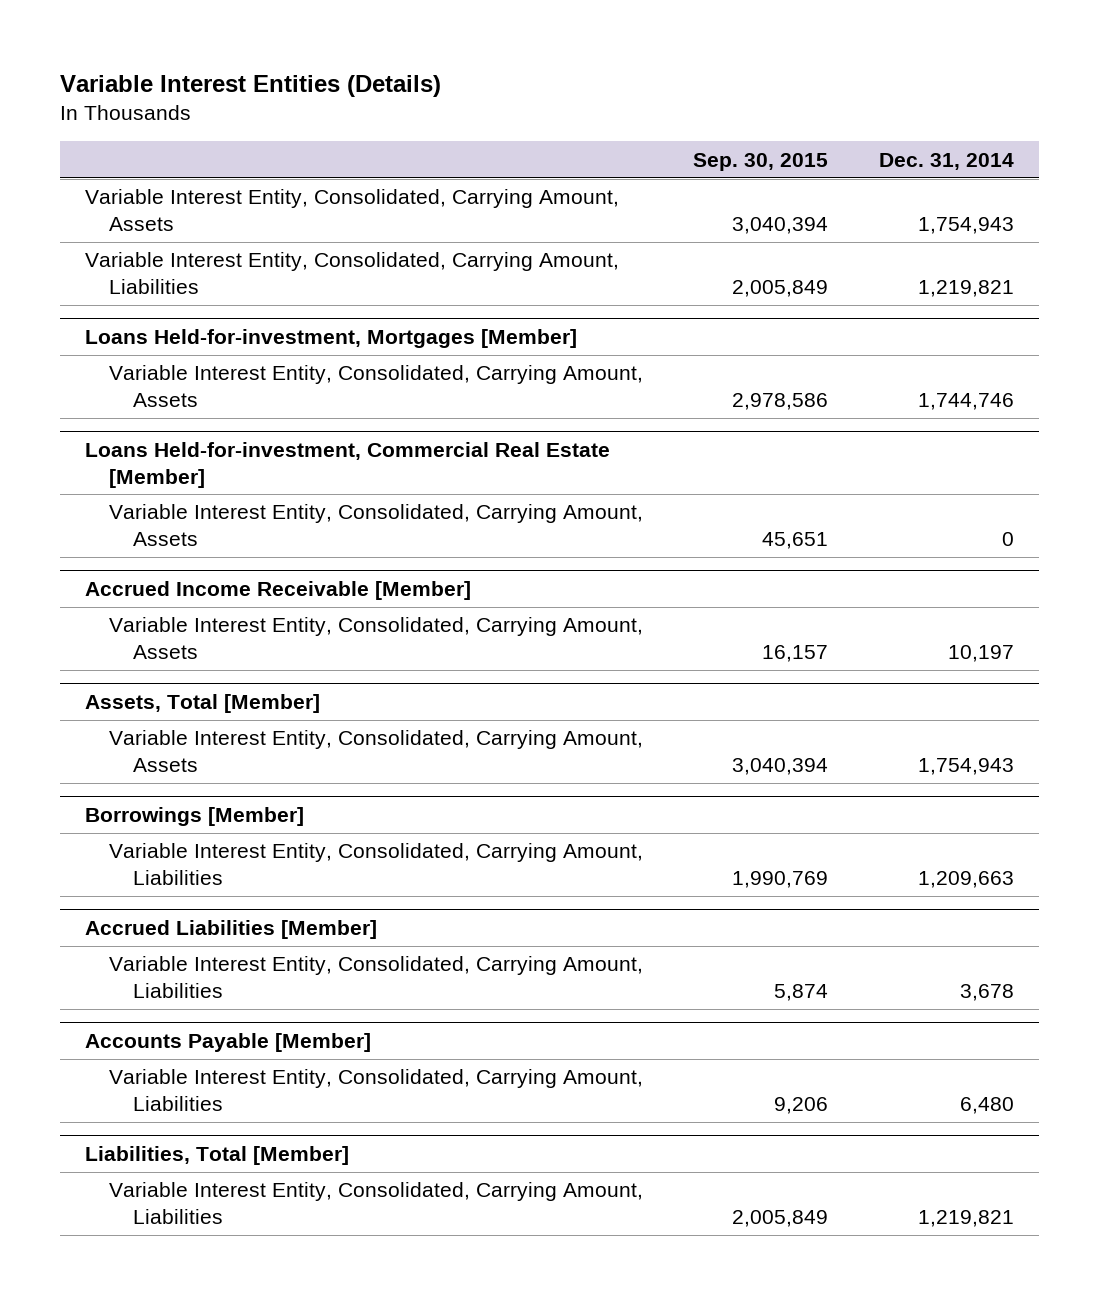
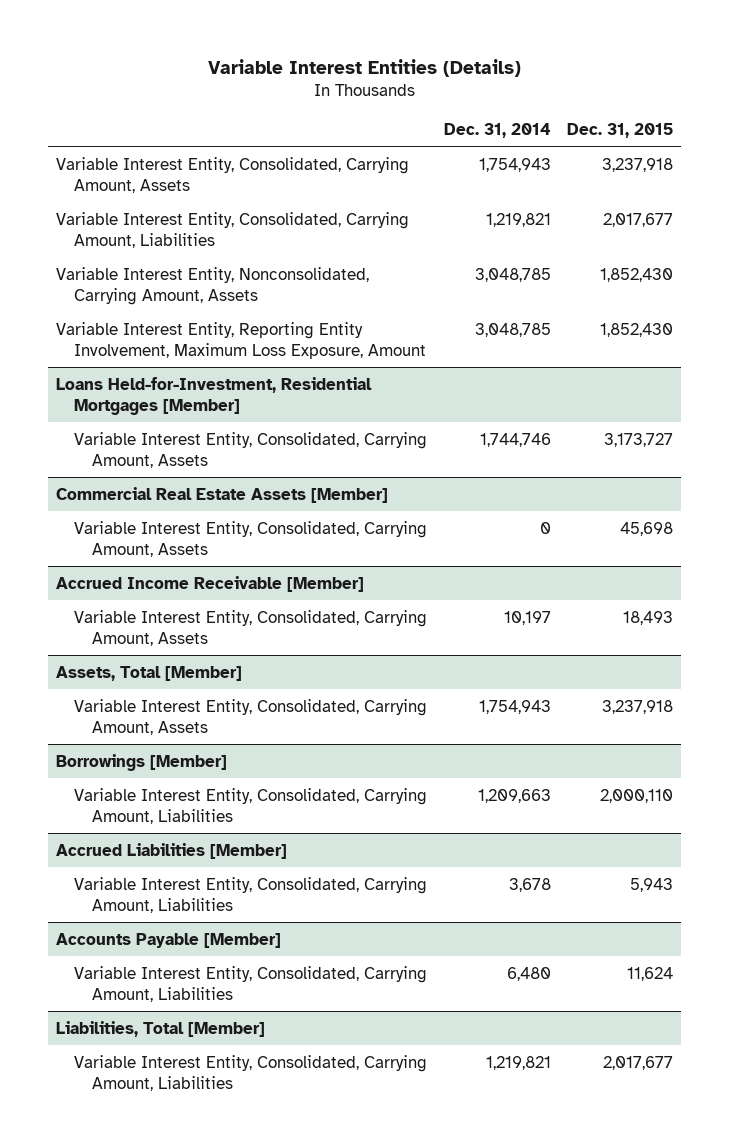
- | Sep. 30, 2015 | Dec. 31, 2014
+ | Dec. 31, 2014 | Dec. 31, 2015
- Loans Held-for-investment, Mortgages [Member]
+ Variable Interest Entity, Nonconsolidated, Carrying Amount, Assets | 3,048,785 | 1,852,430
+ Variable Interest Entity, Reporting Entity Involvement, Maximum Loss Exposure, Amount | 3,048,785 | 1,852,430
+ Loans Held-for-Investment, Residential Mortgages [Member]
- Loans Held-for-investment, Commercial Real Estate [Member]
+ Commercial Real Estate Assets [Member]

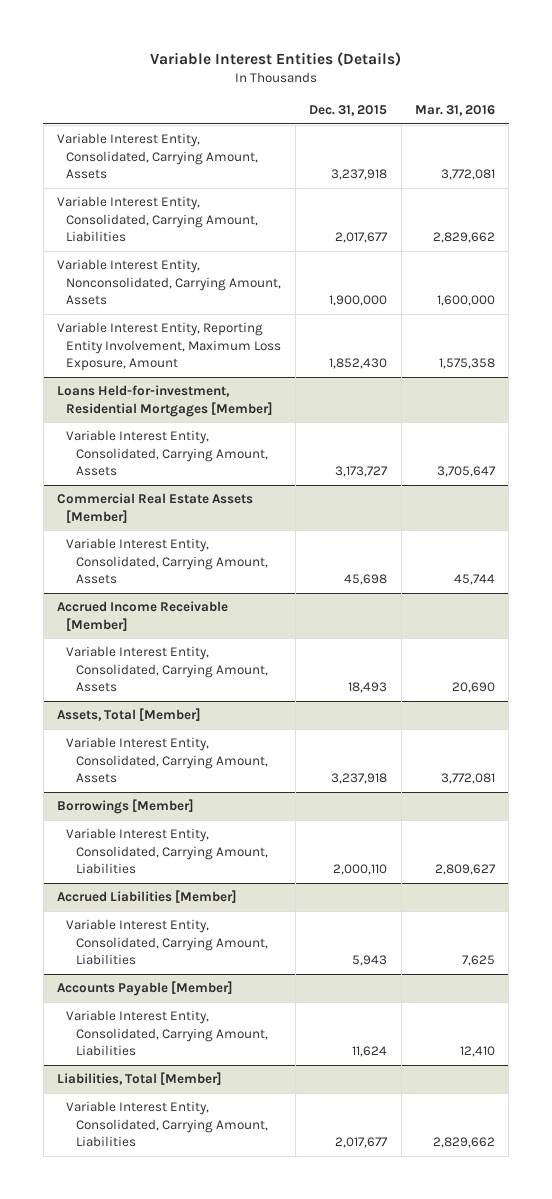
- | Dec. 31, 2014 | Dec. 31, 2015
+ | Dec. 31, 2015 | Mar. 31, 2016
- Variable Interest Entity, Nonconsolidated, Carrying Amount, Assets | 3,048,785 | 1,852,430
+ Variable Interest Entity, Nonconsolidated, Carrying Amount, Assets | 1,900,000 | 1,600,000
- Loans Held-for-Investment, Residential Mortgages [Member]
+ Loans Held-for-investment, Residential Mortgages [Member]

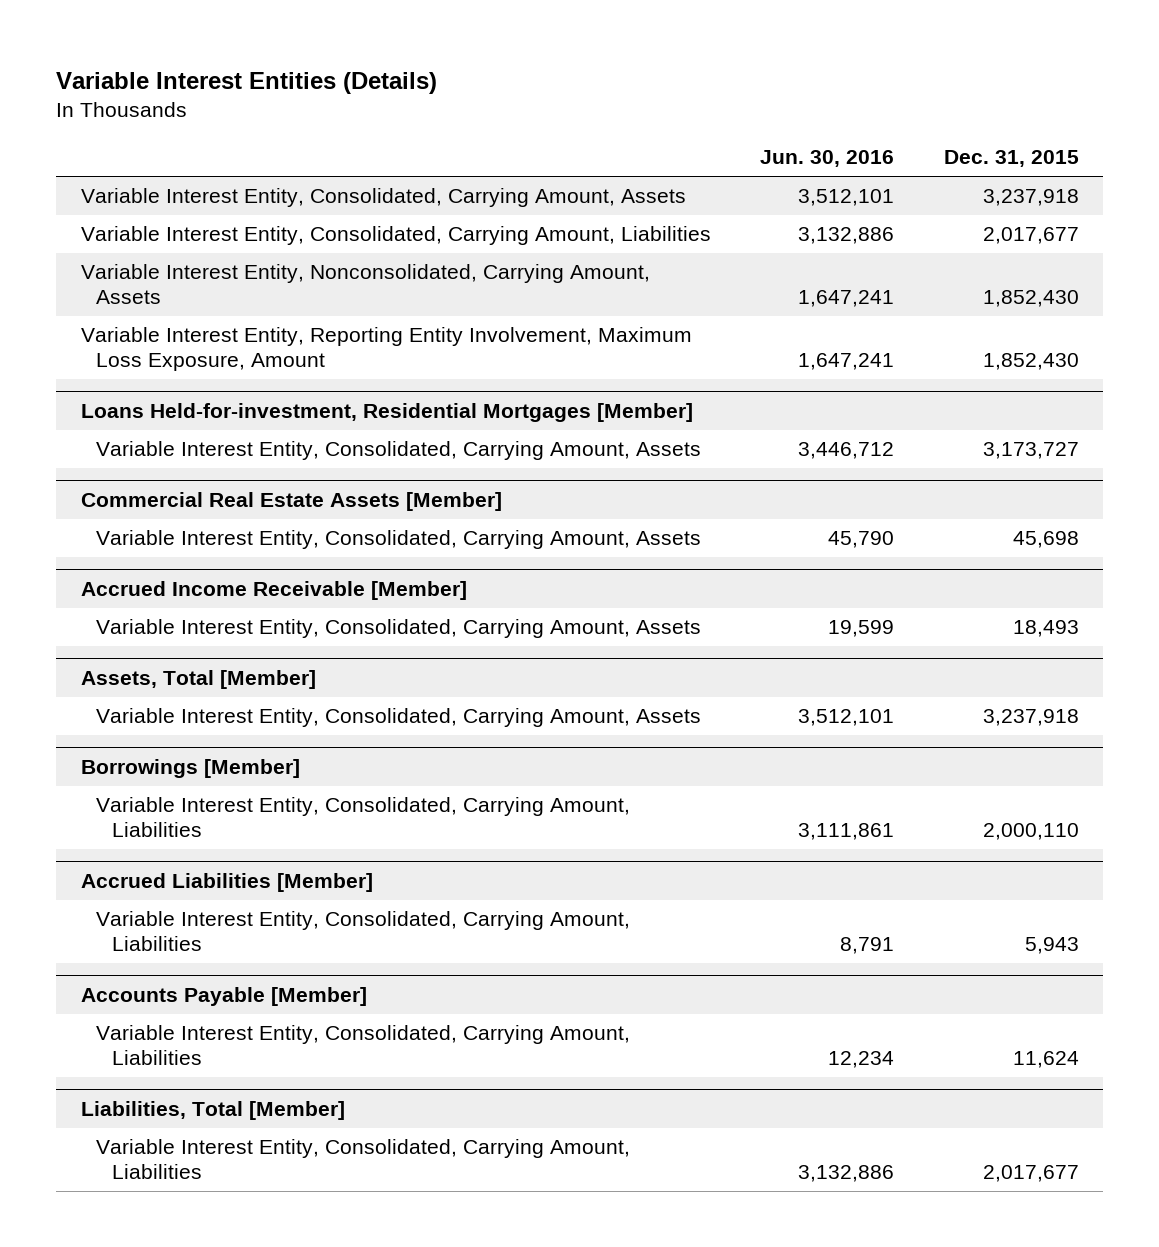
- | Dec. 31, 2015 | Mar. 31, 2016
+ | Jun. 30, 2016 | Dec. 31, 2015
- Variable Interest Entity, Nonconsolidated, Carrying Amount, Assets | 1,900,000 | 1,600,000
+ Variable Interest Entity, Nonconsolidated, Carrying Amount, Assets | 1,647,241 | 1,852,430

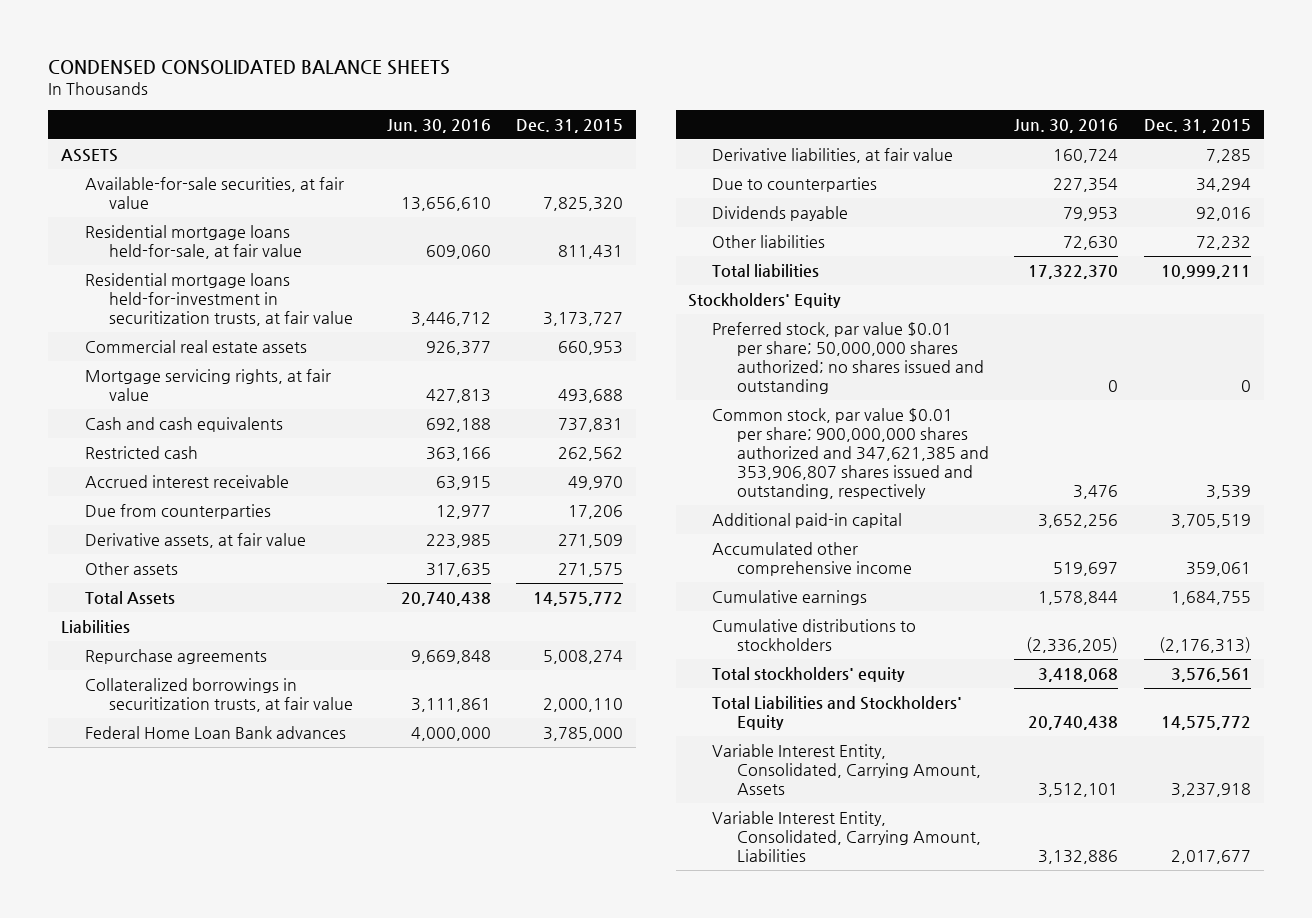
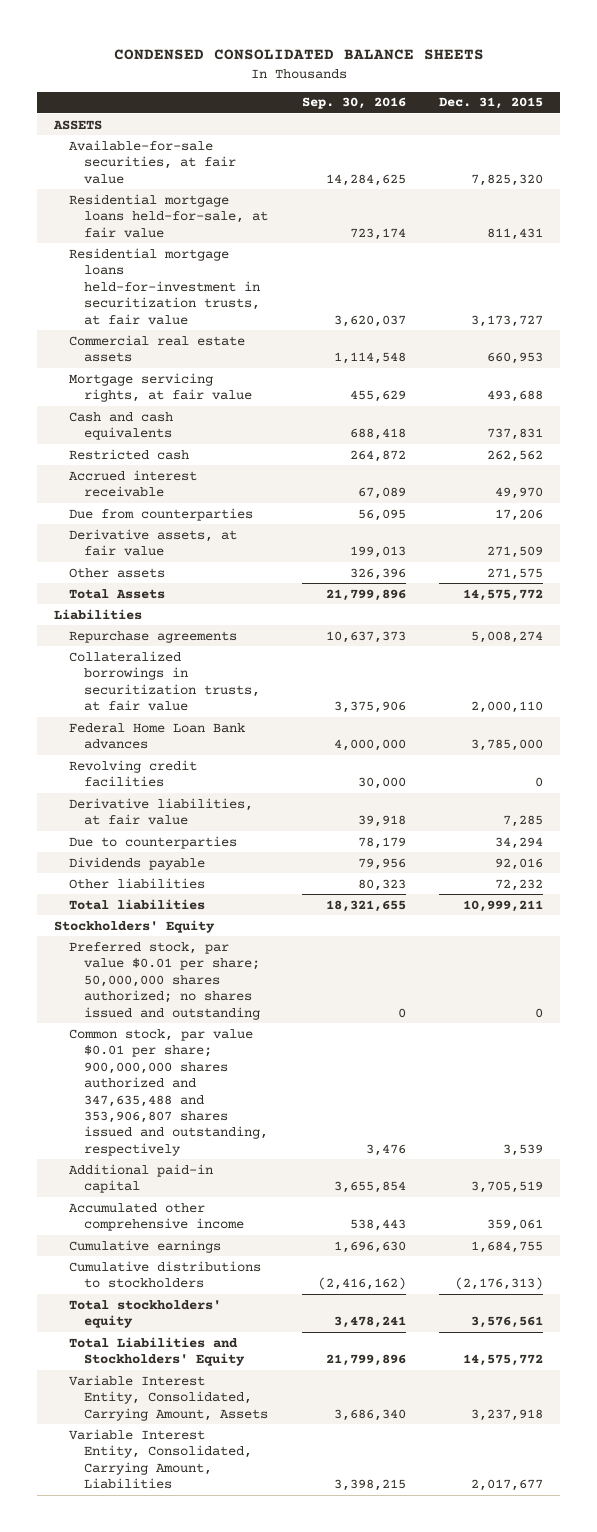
- | Jun. 30, 2016 | Dec. 31, 2015
+ | Sep. 30, 2016 | Dec. 31, 2015
+ Revolving credit facilities | 30,000 | 0
- Common stock, par value $0.01 per share; 900,000,000 shares authorized and 347,621,385 and 353,906,807 shares issued and outstanding, respectively | 3,476 | 3,539
+ Common stock, par value $0.01 per share; 900,000,000 shares authorized and 347,635,488 and 353,906,807 shares issued and outstanding, respectively | 3,476 | 3,539

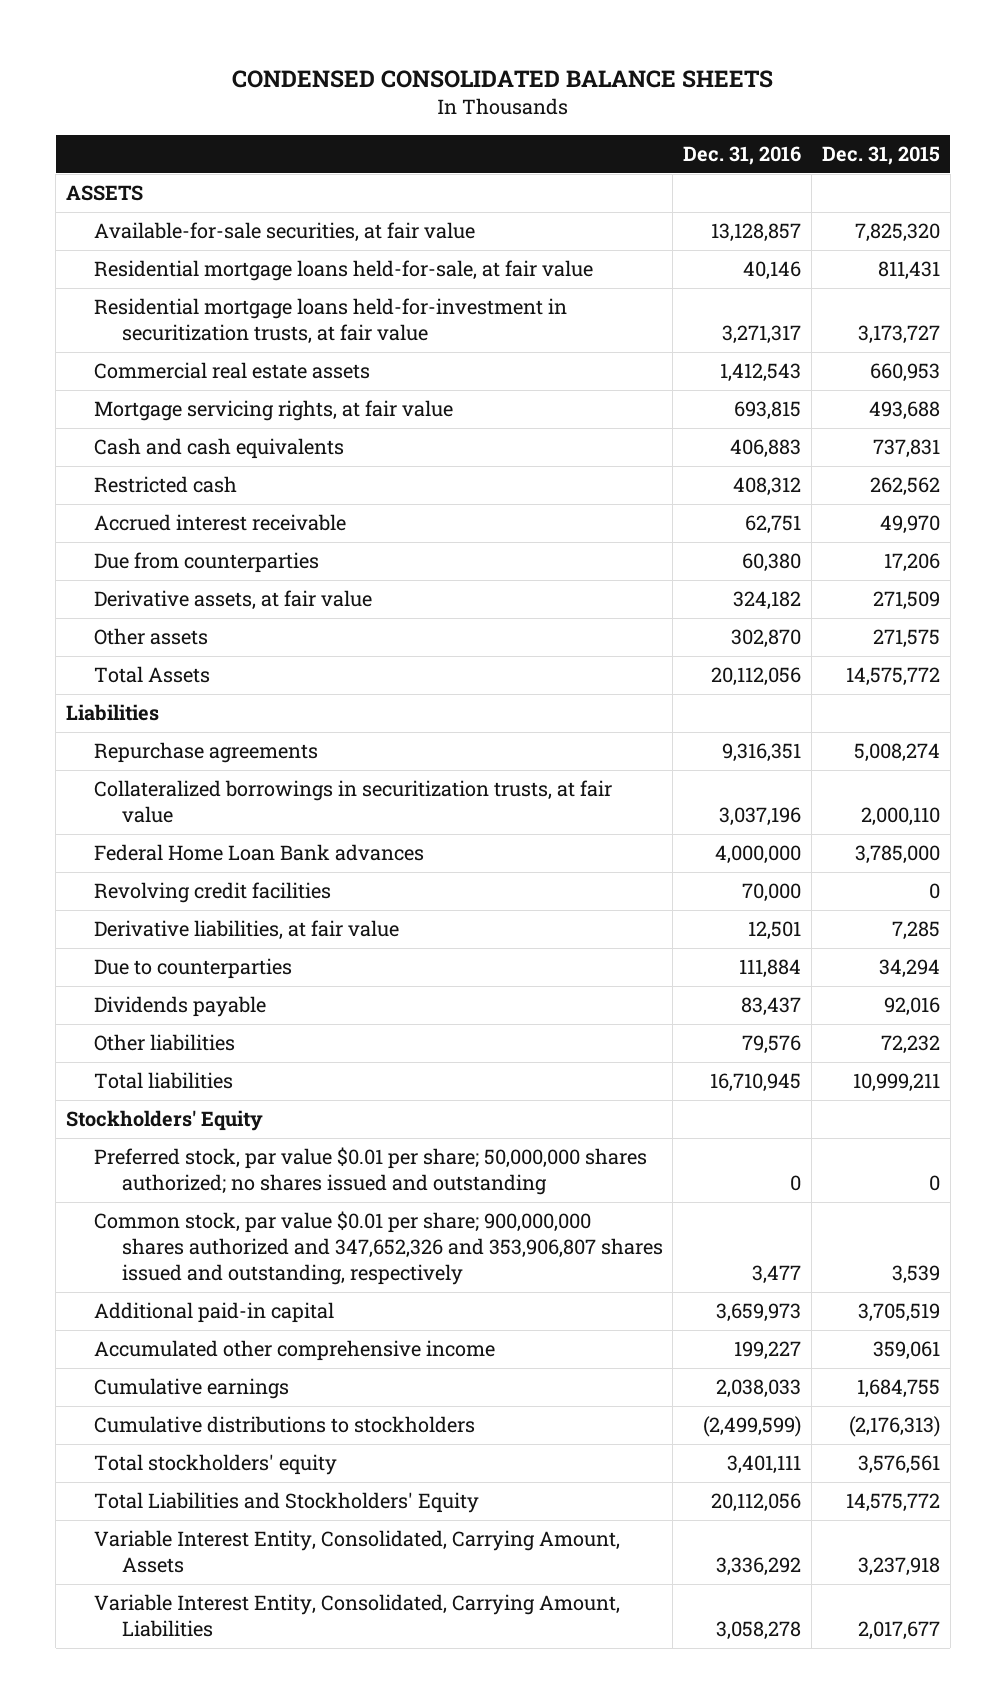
- | Sep. 30, 2016 | Dec. 31, 2015
+ | Dec. 31, 2016 | Dec. 31, 2015
- Common stock, par value $0.01 per share; 900,000,000 shares authorized and 347,635,488 and 353,906,807 shares issued and outstanding, respectively | 3,476 | 3,539
+ Common stock, par value $0.01 per share; 900,000,000 shares authorized and 347,652,326 and 353,906,807 shares issued and outstanding, respectively | 3,477 | 3,539

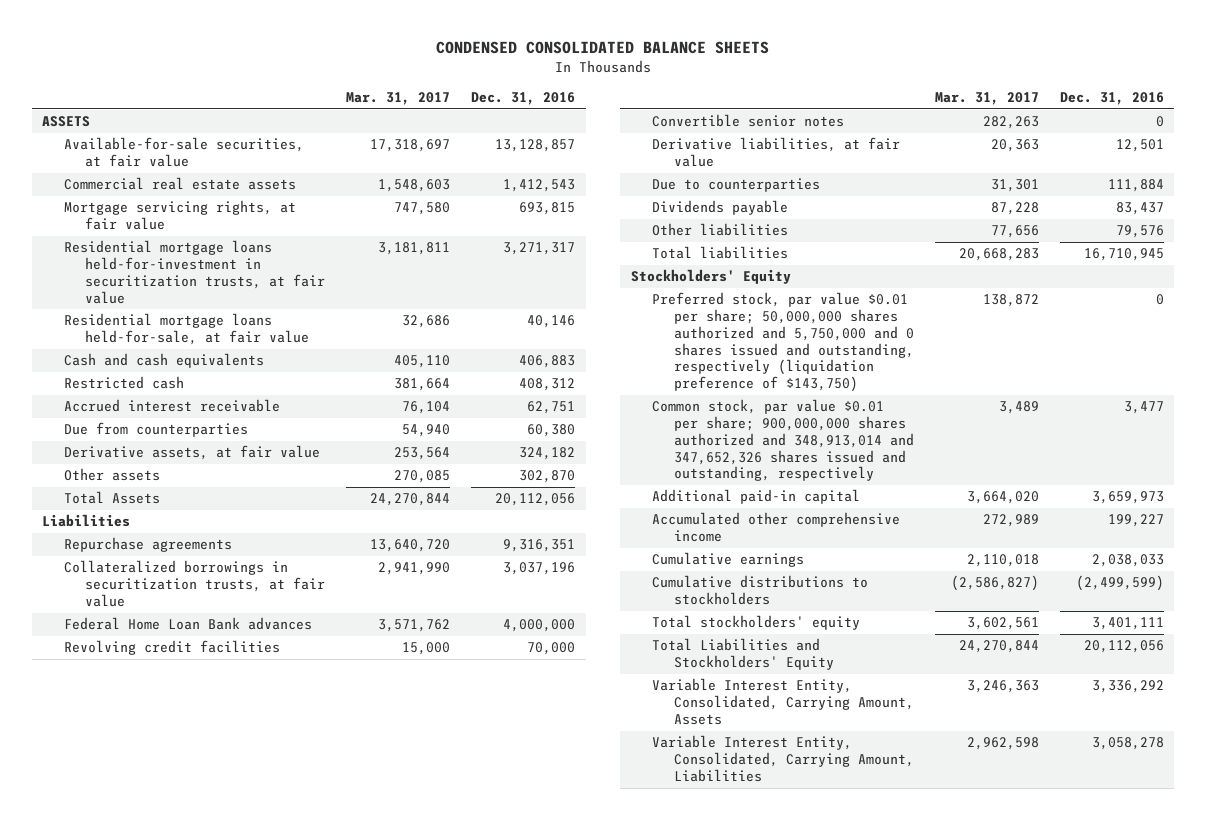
- | Dec. 31, 2016 | Dec. 31, 2015
+ | Mar. 31, 2017 | Dec. 31, 2016
moved down: Residential mortgage loans held-for-investment in securitization trusts, at fair value | 3,181,811 | 3,271,317
moved down: Residential mortgage loans held-for-sale, at fair value | 32,686 | 40,146
+ Convertible senior notes | 282,263 | 0
- Preferred stock, par value $0.01 per share; 50,000,000 shares authorized; no shares issued and outstanding | 0 | 0
- Common stock, par value $0.01 per share; 900,000,000 shares authorized and 347,652,326 and 353,906,807 shares issued and outstanding, respectively | 3,477 | 3,539
+ Preferred stock, par value $0.01 per share; 50,000,000 shares authorized and 5,750,000 and 0 shares issued and outstanding, respectively (liquidation preference of $143,750) | 138,872 | 0
+ Common stock, par value $0.01 per share; 900,000,000 shares authorized and 348,913,014 and 347,652,326 shares issued and outstanding, respectively | 3,489 | 3,477

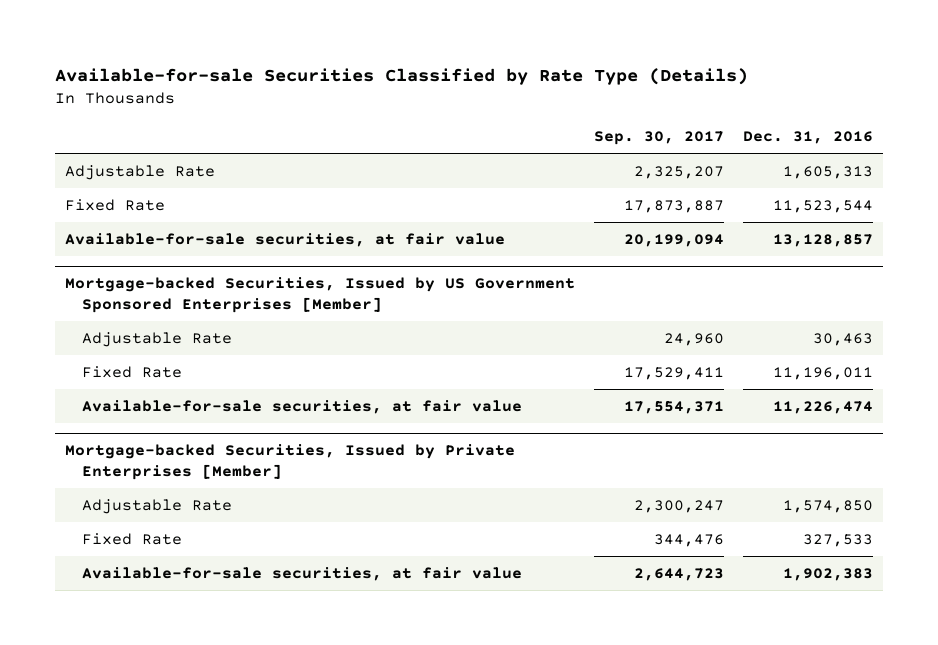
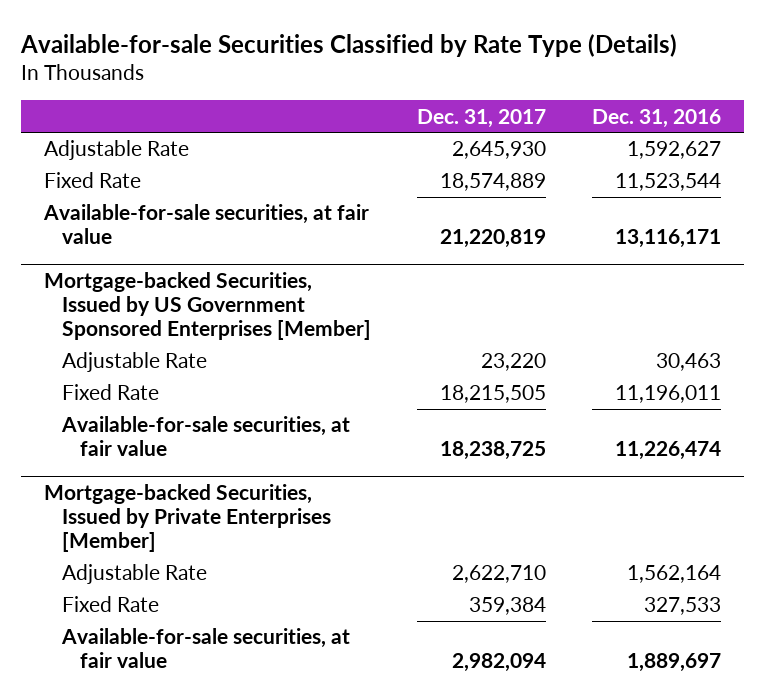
- | Sep. 30, 2017 | Dec. 31, 2016
+ | Dec. 31, 2017 | Dec. 31, 2016
- Adjustable Rate | 2,325,207 | 1,605,313
+ Adjustable Rate | 2,645,930 | 1,592,627
- Available-for-sale securities, at fair value | 20,199,094 | 13,128,857
+ Available-for-sale securities, at fair value | 21,220,819 | 13,116,171
@ Mortgage-backed Securities, Issued by Private Enterprises [Member]
- Adjustable Rate | 2,300,247 | 1,574,850
+ Adjustable Rate | 2,622,710 | 1,562,164
- Available-for-sale securities, at fair value | 2,644,723 | 1,902,383
+ Available-for-sale securities, at fair value | 2,982,094 | 1,889,697

